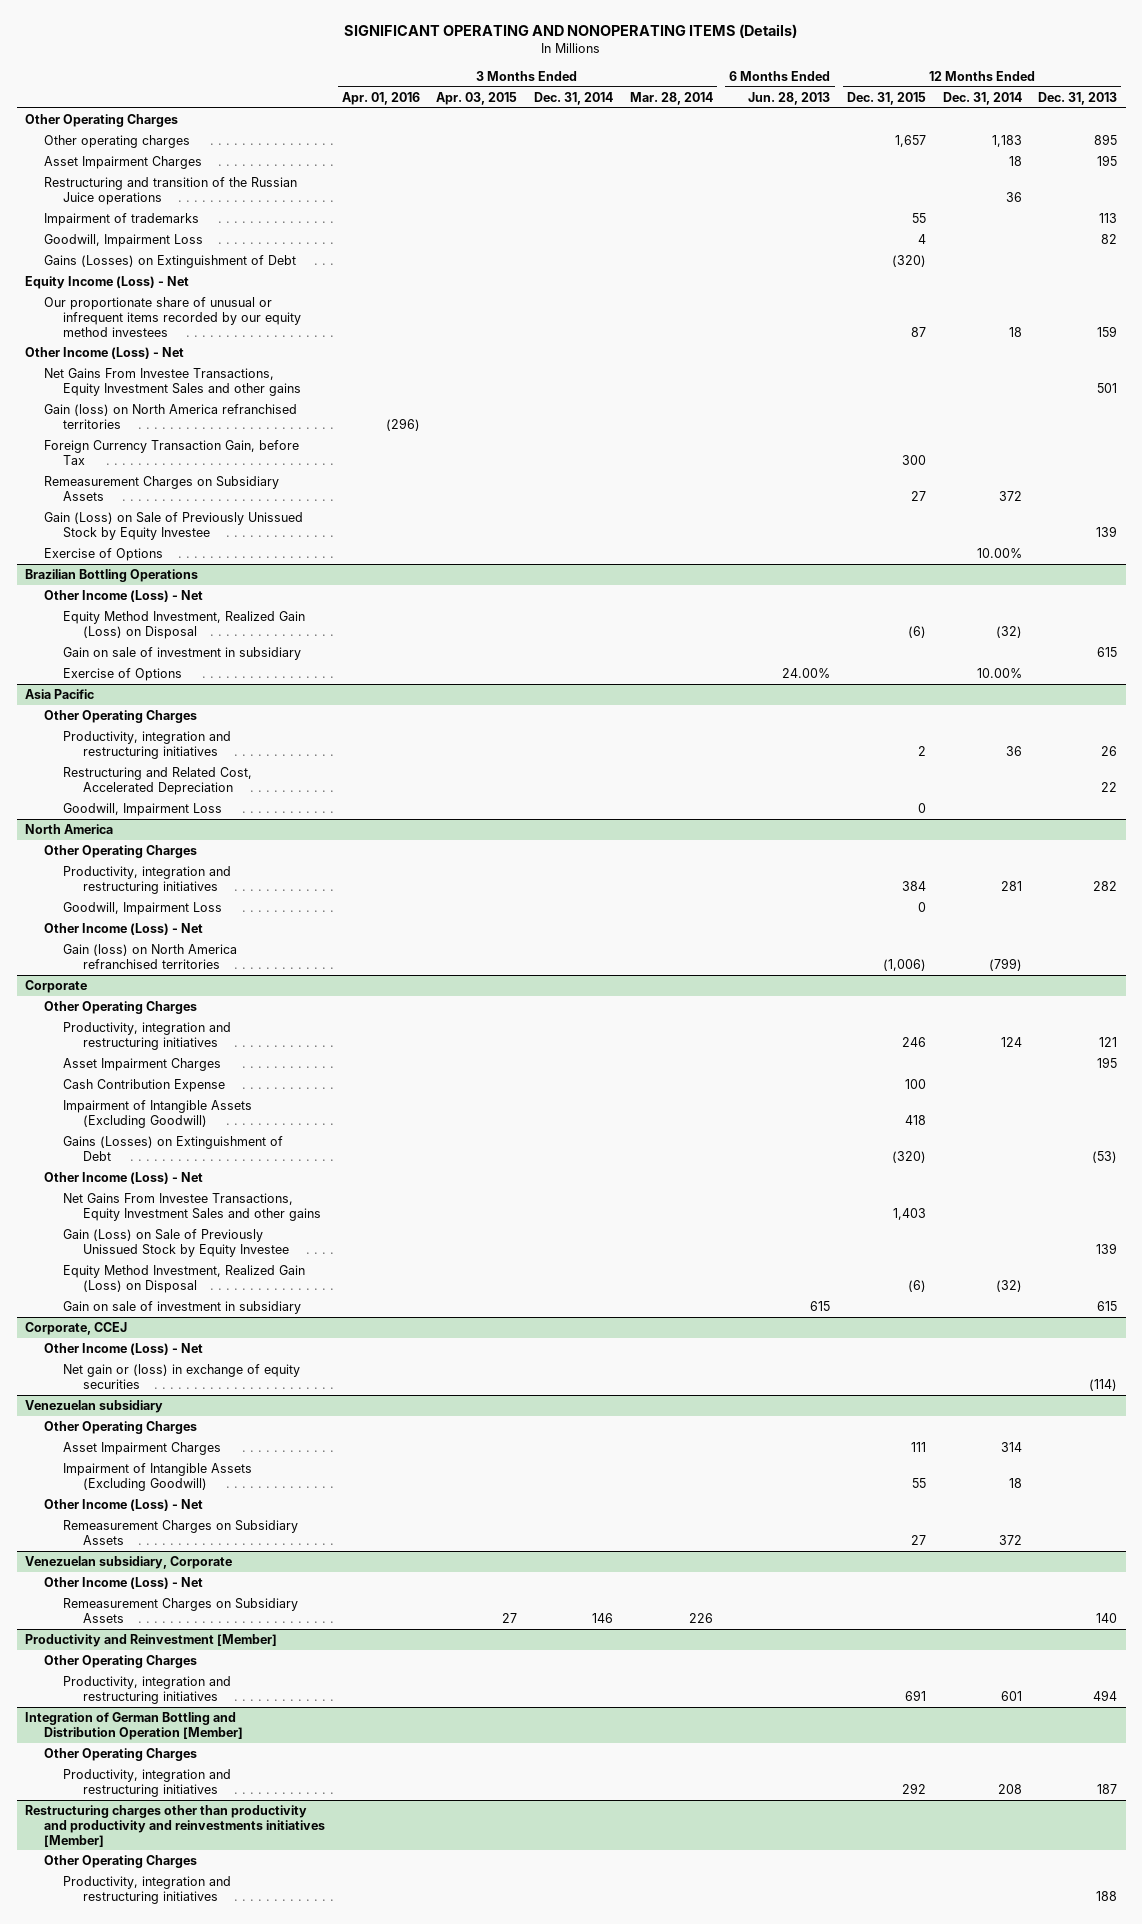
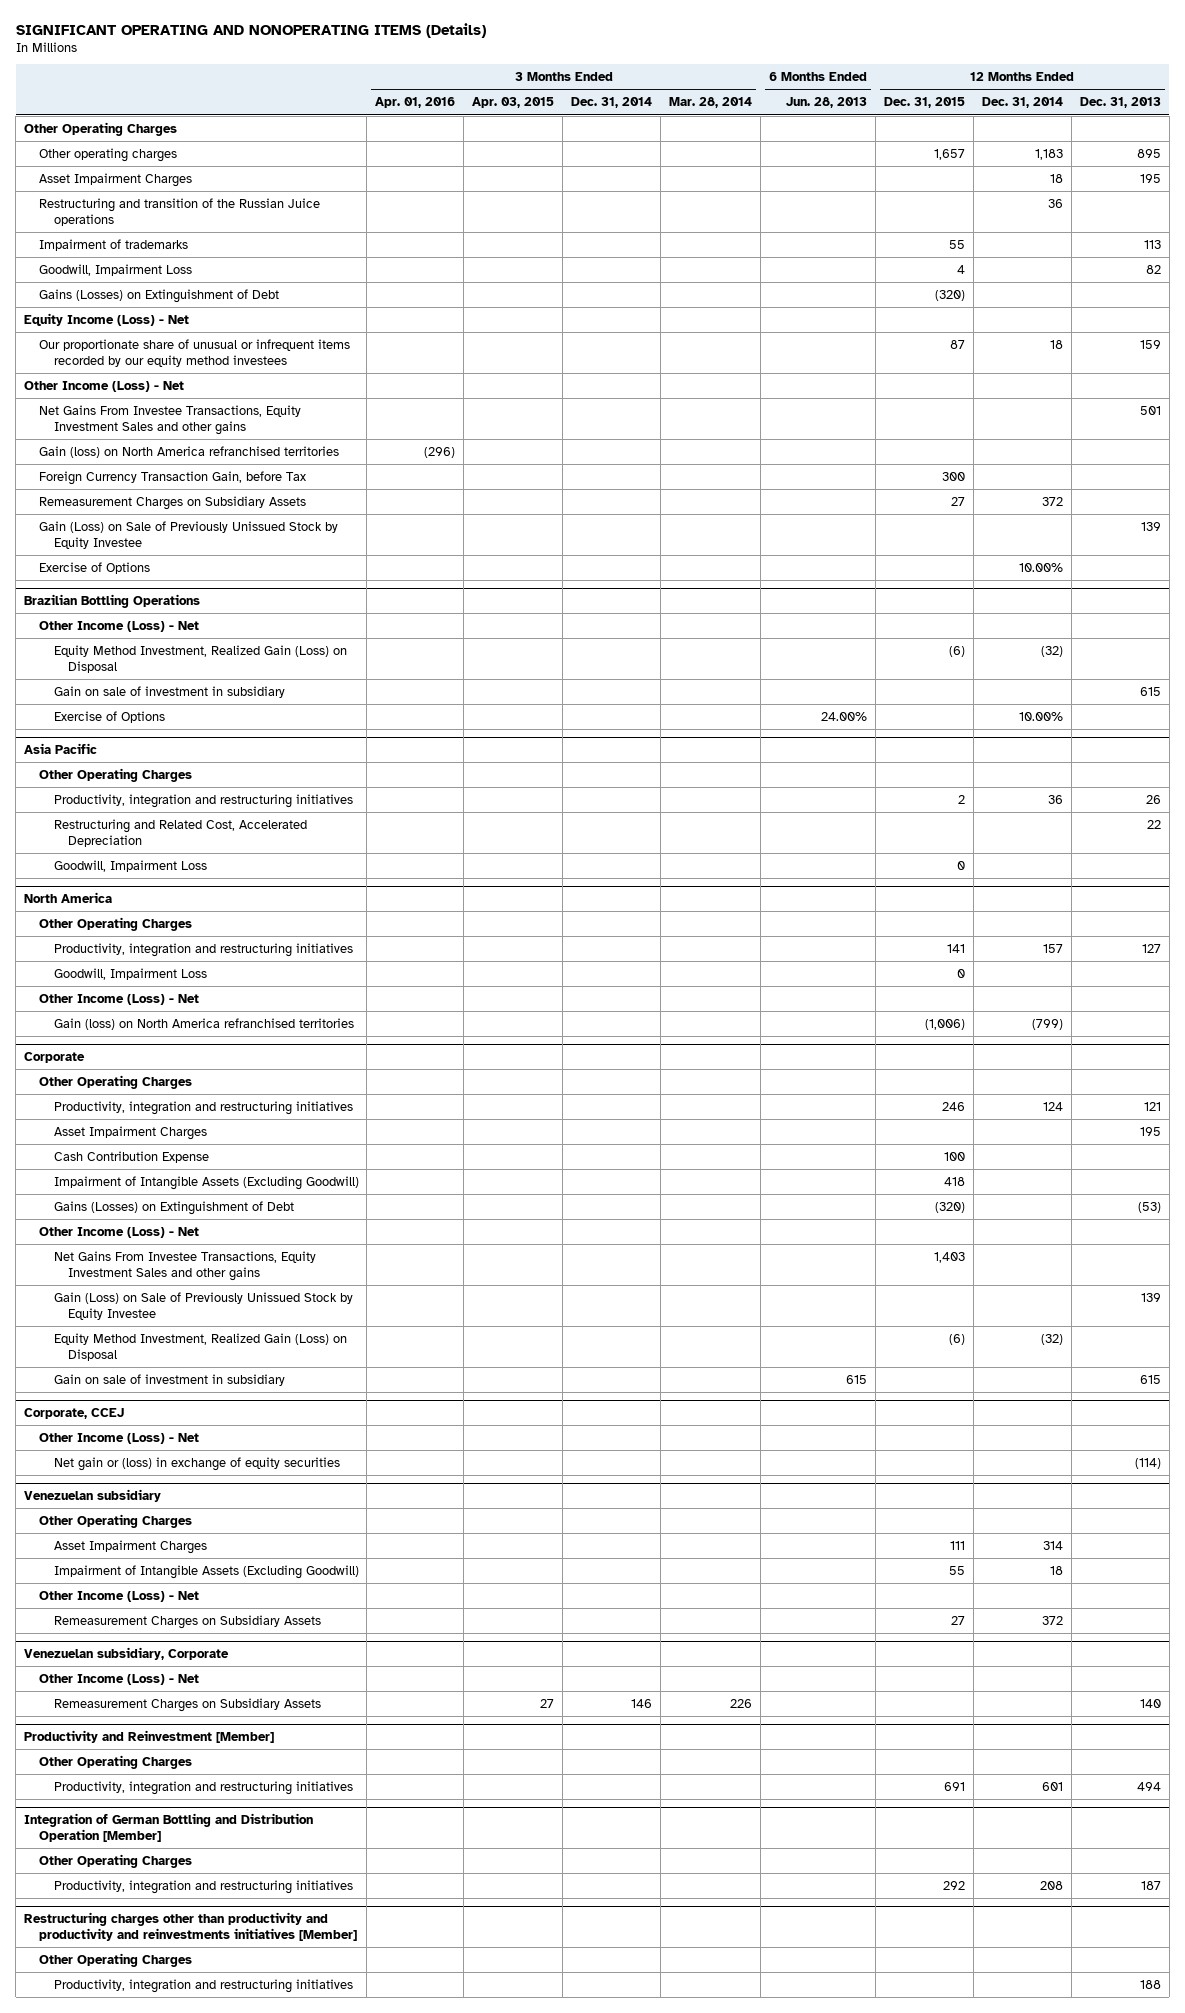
@ North America
- Productivity, integration and restructuring initiatives | | | | | | 384 | 281 | 282
+ Productivity, integration and restructuring initiatives | | | | | | 141 | 157 | 127

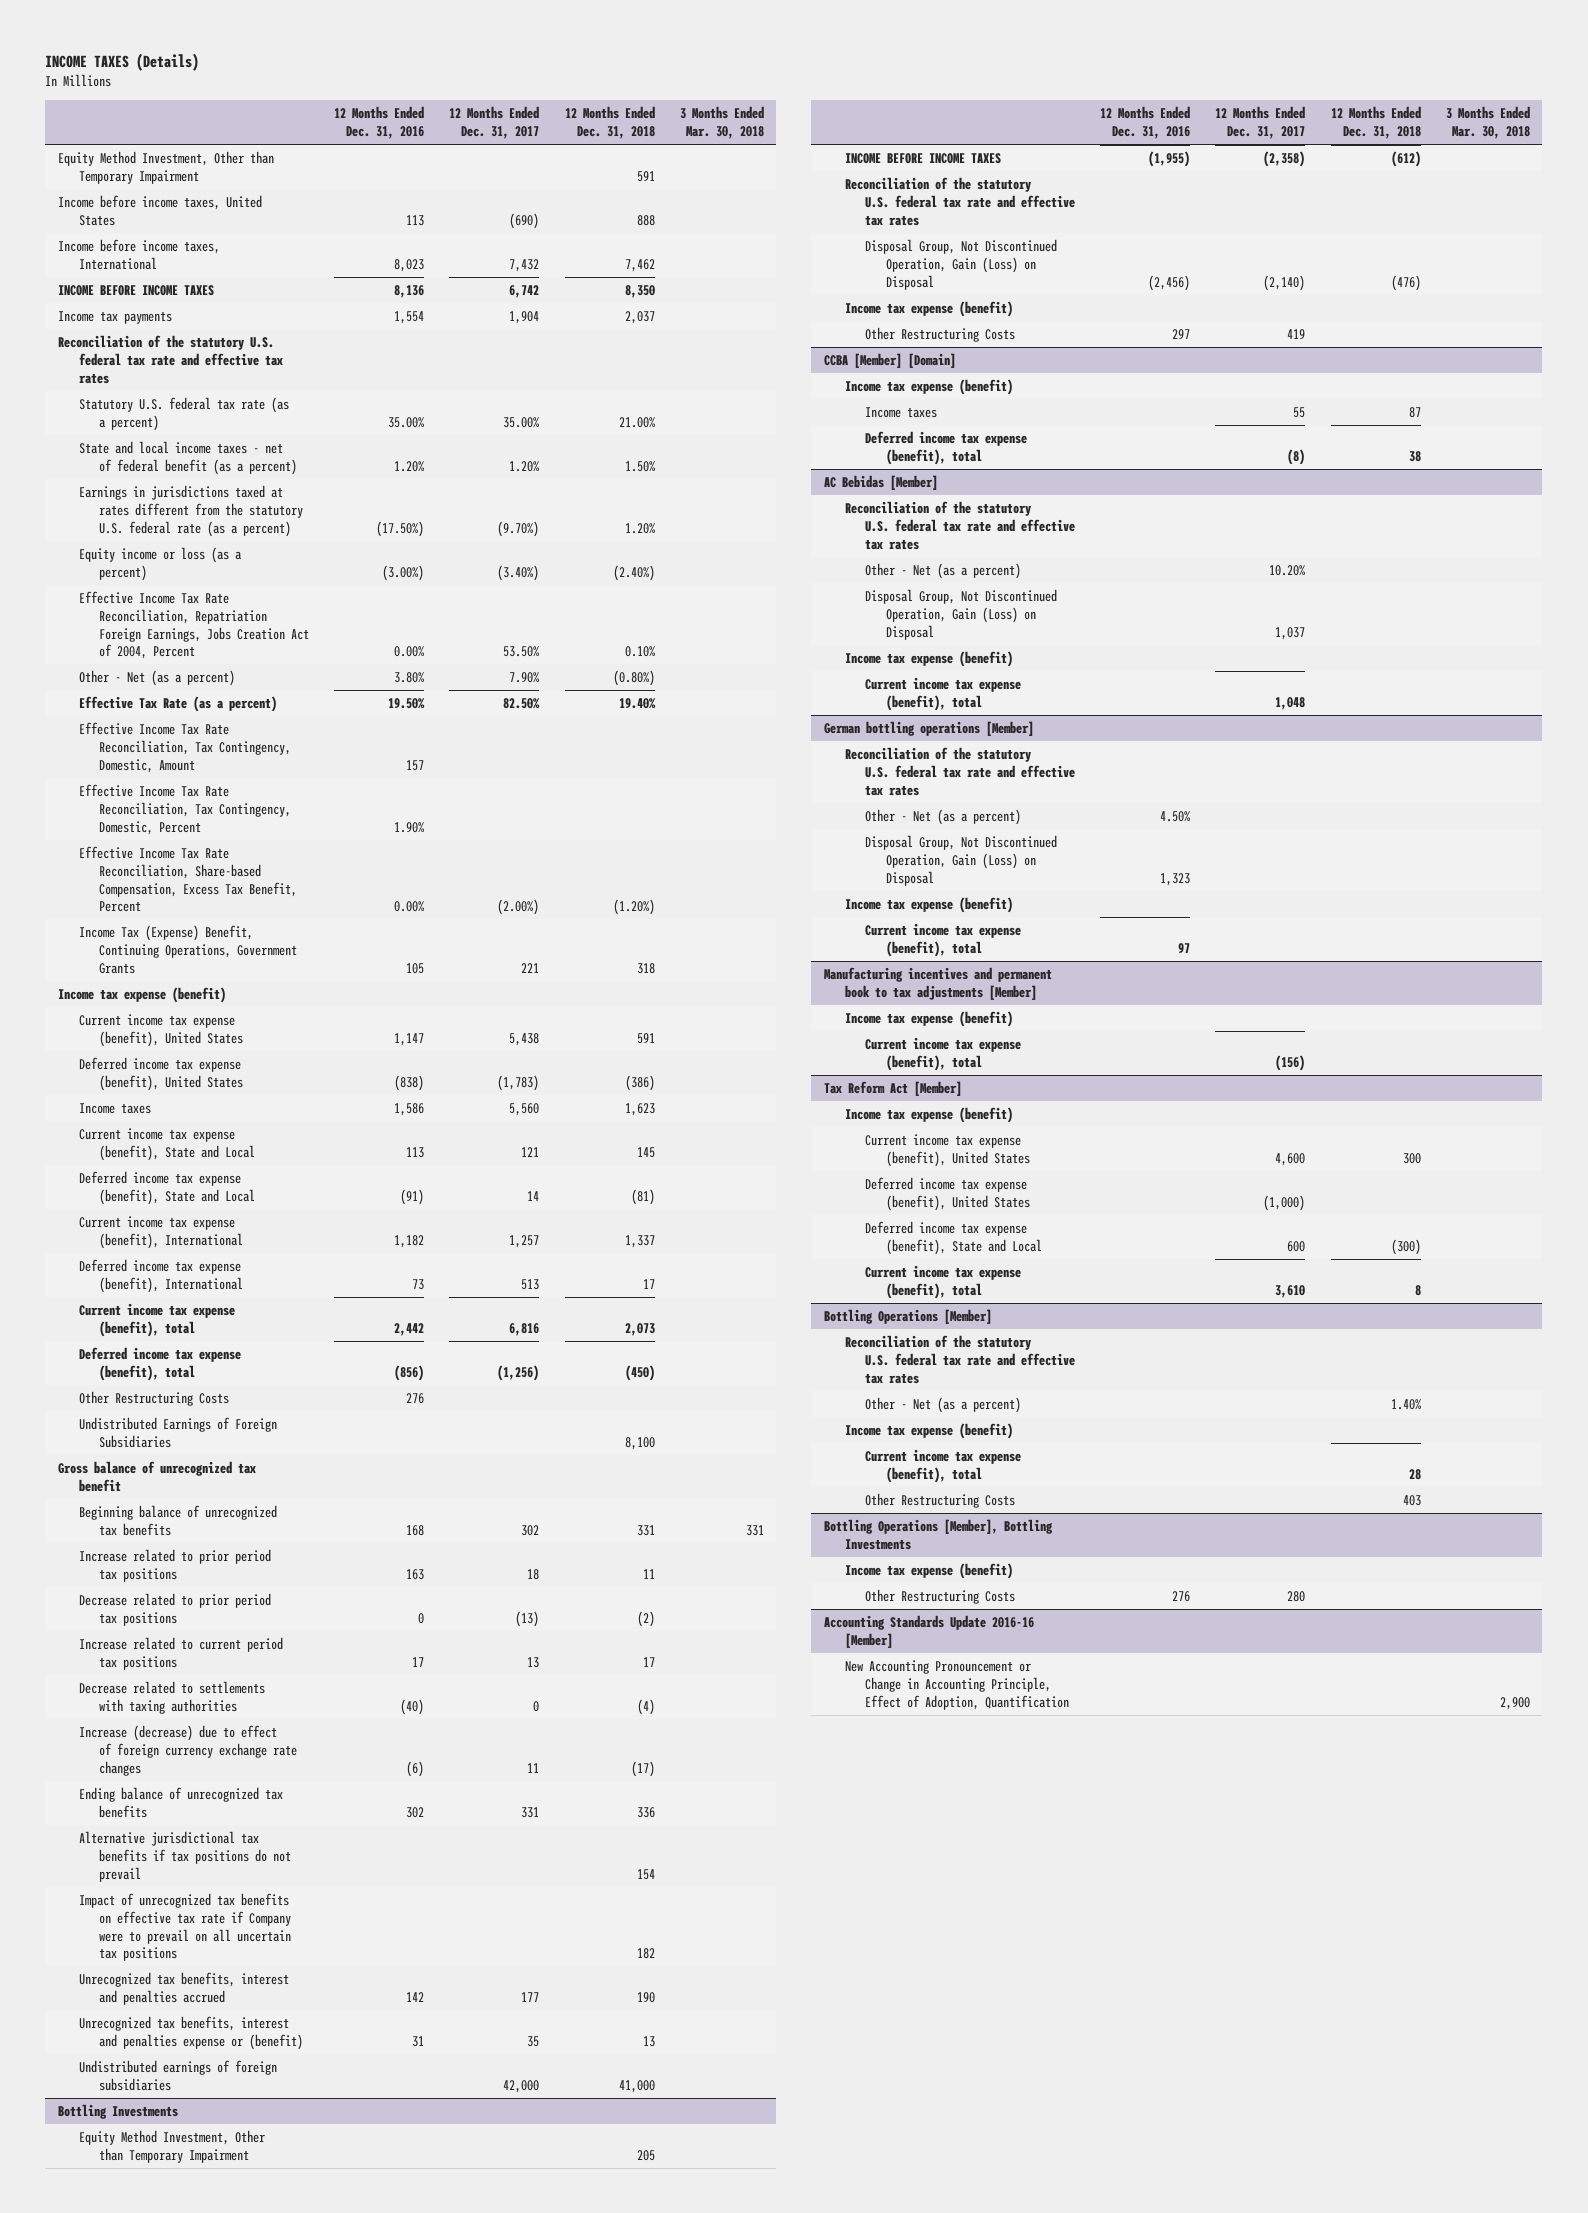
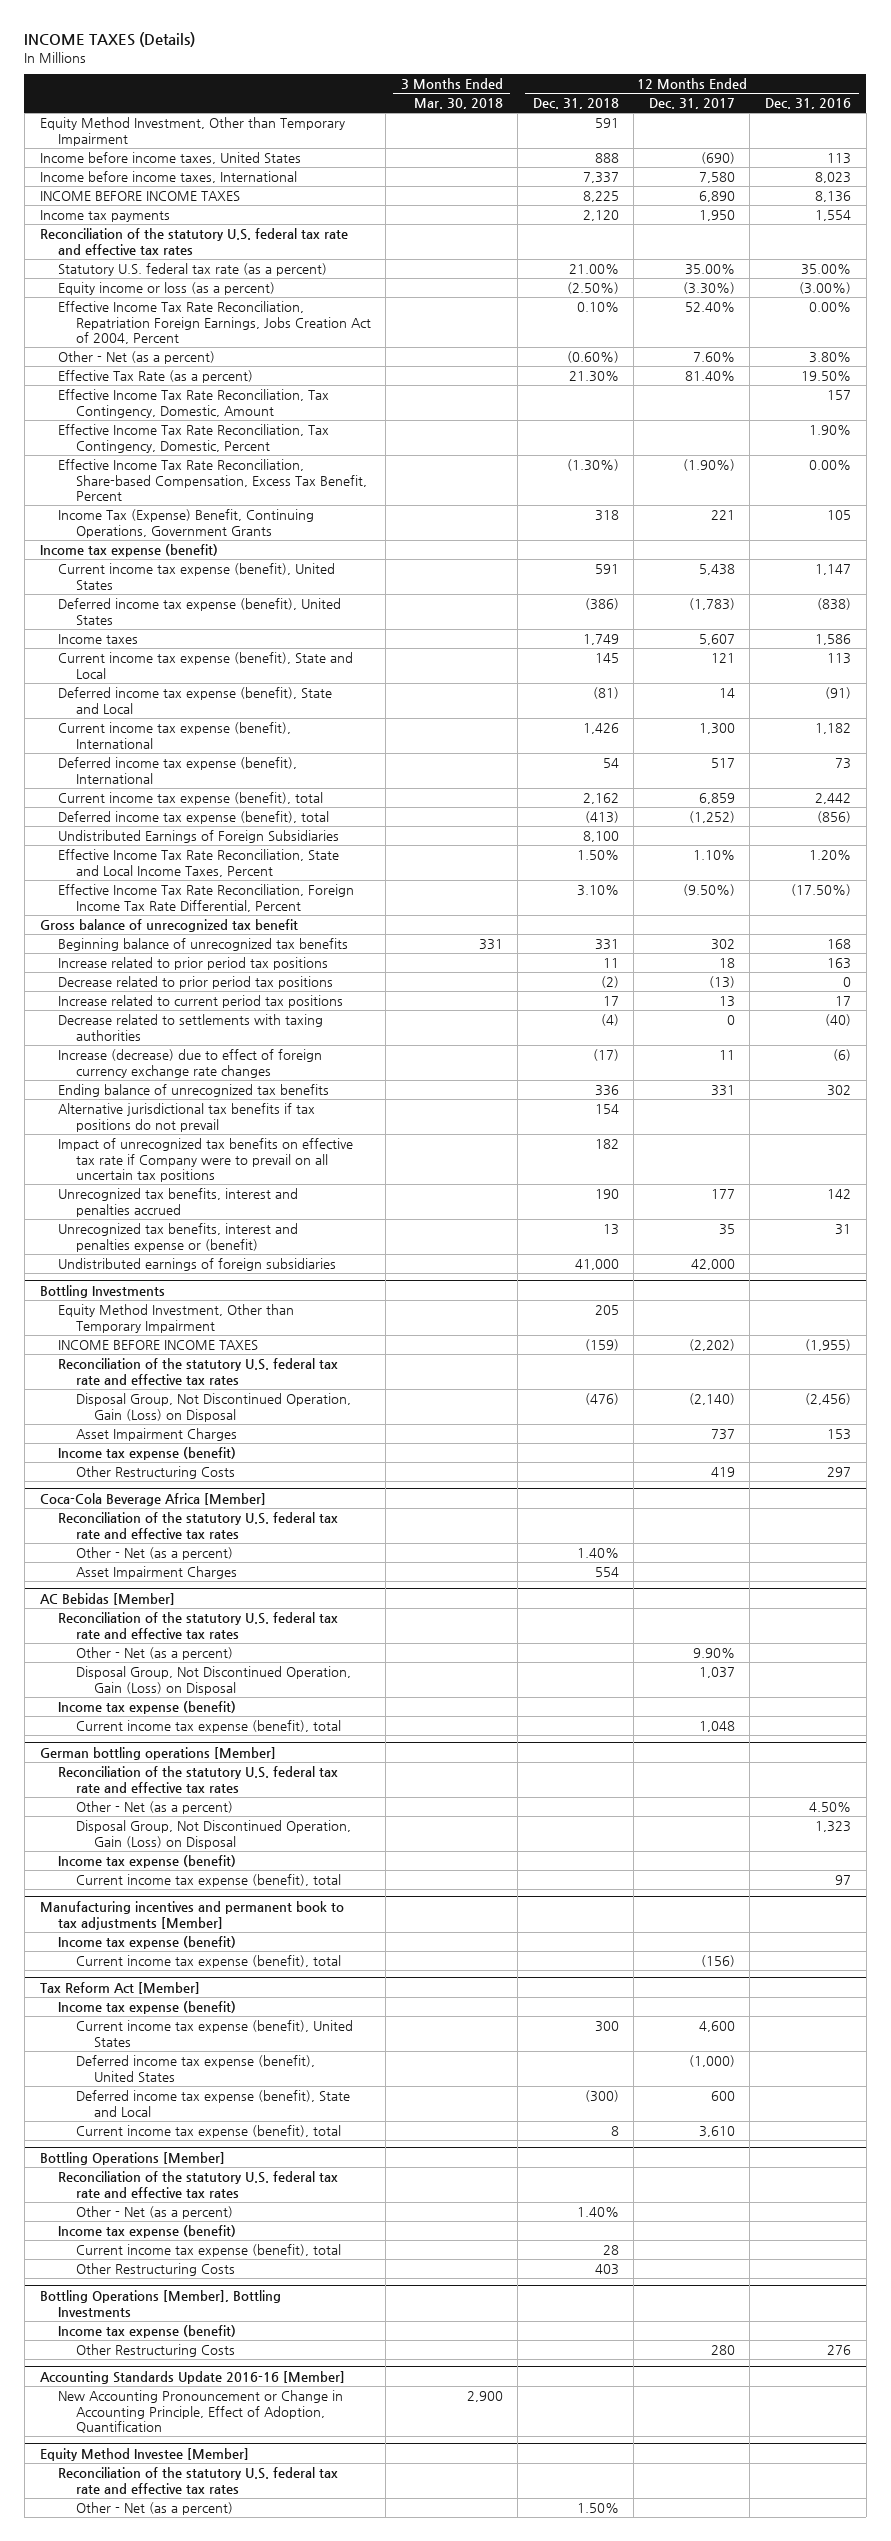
- | 12 Months Ended Dec. 31, 2016 | 12 Months Ended Dec. 31, 2017 | 12 Months Ended Dec. 31, 2018 | 3 Months Ended Mar. 30, 2018
+ | 3 Months Ended Mar. 30, 2018 | 12 Months Ended Dec. 31, 2018 | 12 Months Ended Dec. 31, 2017 | 12 Months Ended Dec. 31, 2016
- Income before income taxes, International | 8,023 | 7,432 | 7,462 |
- INCOME BEFORE INCOME TAXES | 8,136 | 6,742 | 8,350 |
- Income tax payments | 1,554 | 1,904 | 2,037 |
+ Income before income taxes, International | | 7,337 | 7,580 | 8,023
+ INCOME BEFORE INCOME TAXES | | 8,225 | 6,890 | 8,136
+ Income tax payments | | 2,120 | 1,950 | 1,554
- State and local income taxes - net of federal benefit (as a percent) | 1.20% | 1.20% | 1.50% |
- Earnings in jurisdictions taxed at rates different from the statutory U.S. federal rate (as a percent) | (17.50%) | (9.70%) | 1.20% |
- Equity income or loss (as a percent) | (3.00%) | (3.40%) | (2.40%) |
- Effective Income Tax Rate Reconciliation, Repatriation Foreign Earnings, Jobs Creation Act of 2004, Percent | 0.00% | 53.50% | 0.10% |
- Other - Net (as a percent) | 3.80% | 7.90% | (0.80%) |
- Effective Tax Rate (as a percent) | 19.50% | 82.50% | 19.40% |
+ Equity income or loss (as a percent) | | (2.50%) | (3.30%) | (3.00%)
+ Effective Income Tax Rate Reconciliation, Repatriation Foreign Earnings, Jobs Creation Act of 2004, Percent | | 0.10% | 52.40% | 0.00%
+ Other - Net (as a percent) | | (0.60%) | 7.60% | 3.80%
+ Effective Tax Rate (as a percent) | | 21.30% | 81.40% | 19.50%
- Effective Income Tax Rate Reconciliation, Share-based Compensation, Excess Tax Benefit, Percent | 0.00% | (2.00%) | (1.20%) |
+ Effective Income Tax Rate Reconciliation, Share-based Compensation, Excess Tax Benefit, Percent | | (1.30%) | (1.90%) | 0.00%
- Income taxes | 1,586 | 5,560 | 1,623 |
+ Income taxes | | 1,749 | 5,607 | 1,586
- Current income tax expense (benefit), International | 1,182 | 1,257 | 1,337 |
- Deferred income tax expense (benefit), International | 73 | 513 | 17 |
- Current income tax expense (benefit), total | 2,442 | 6,816 | 2,073 |
- Deferred income tax expense (benefit), total | (856) | (1,256) | (450) |
- Other Restructuring Costs | 276 | | |
+ Current income tax expense (benefit), International | | 1,426 | 1,300 | 1,182
+ Deferred income tax expense (benefit), International | | 54 | 517 | 73
+ Current income tax expense (benefit), total | | 2,162 | 6,859 | 2,442
+ Deferred income tax expense (benefit), total | | (413) | (1,252) | (856)
+ Effective Income Tax Rate Reconciliation, State and Local Income Taxes, Percent | | 1.50% | 1.10% | 1.20%
+ Effective Income Tax Rate Reconciliation, Foreign Income Tax Rate Differential, Percent | | 3.10% | (9.50%) | (17.50%)
@ Bottling Investments
- INCOME BEFORE INCOME TAXES | (1,955) | (2,358) | (612) |
+ INCOME BEFORE INCOME TAXES | | (159) | (2,202) | (1,955)
+ Asset Impairment Charges | | | 737 | 153
- CCBA [Member] [Domain]
- Income tax expense (benefit)
- Income taxes | | 55 | 87 |
- Deferred income tax expense (benefit), total | | (8) | 38 |
+ Coca-Cola Beverage Africa [Member]
+ Reconciliation of the statutory U.S. federal tax rate and effective tax rates
+ Other - Net (as a percent) | | 1.40% | |
+ Asset Impairment Charges | | 554 | |
@ AC Bebidas [Member]
- Other - Net (as a percent) | | 10.20% | |
+ Other - Net (as a percent) | | | 9.90% |
+ Equity Method Investee [Member]
+ Reconciliation of the statutory U.S. federal tax rate and effective tax rates
+ Other - Net (as a percent) | | 1.50% | |

